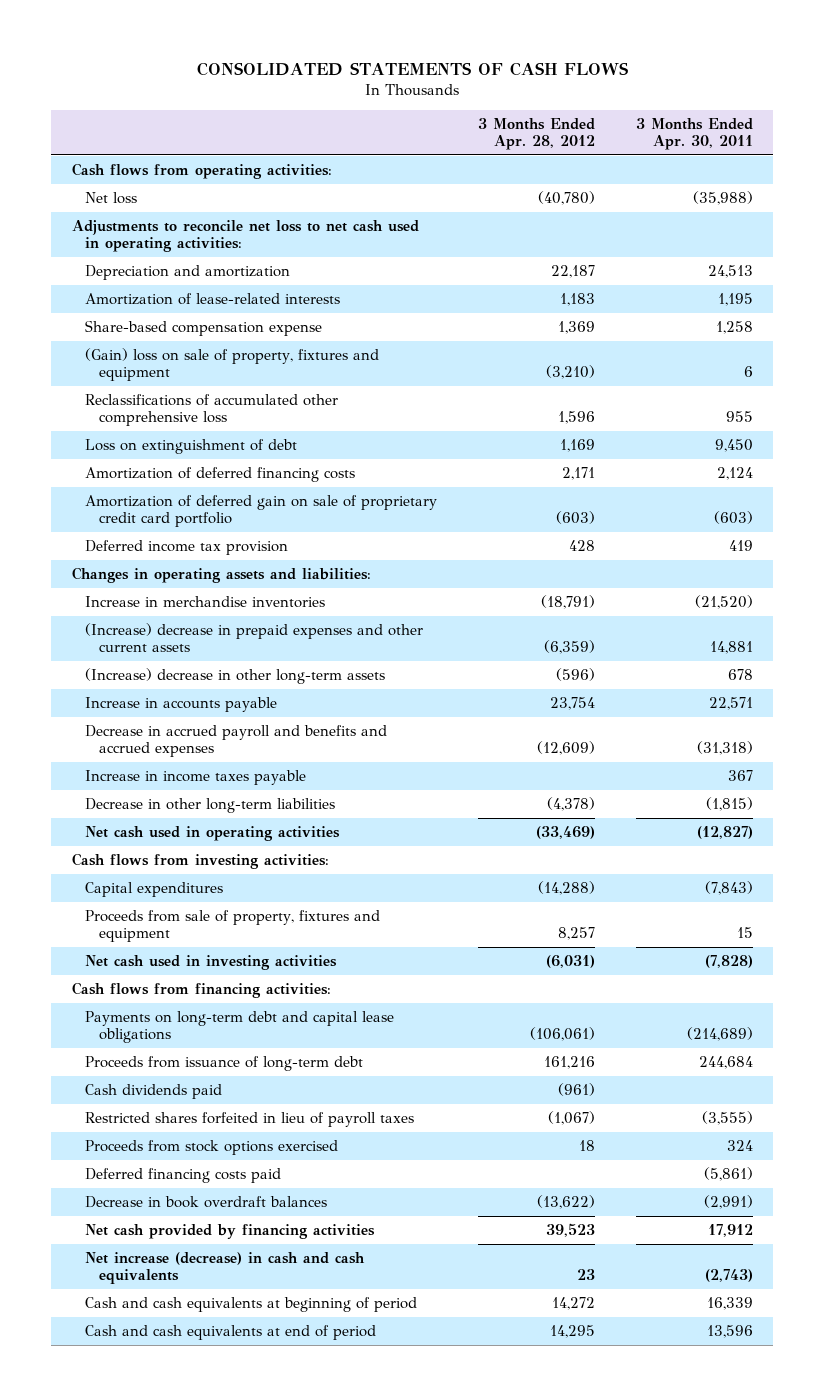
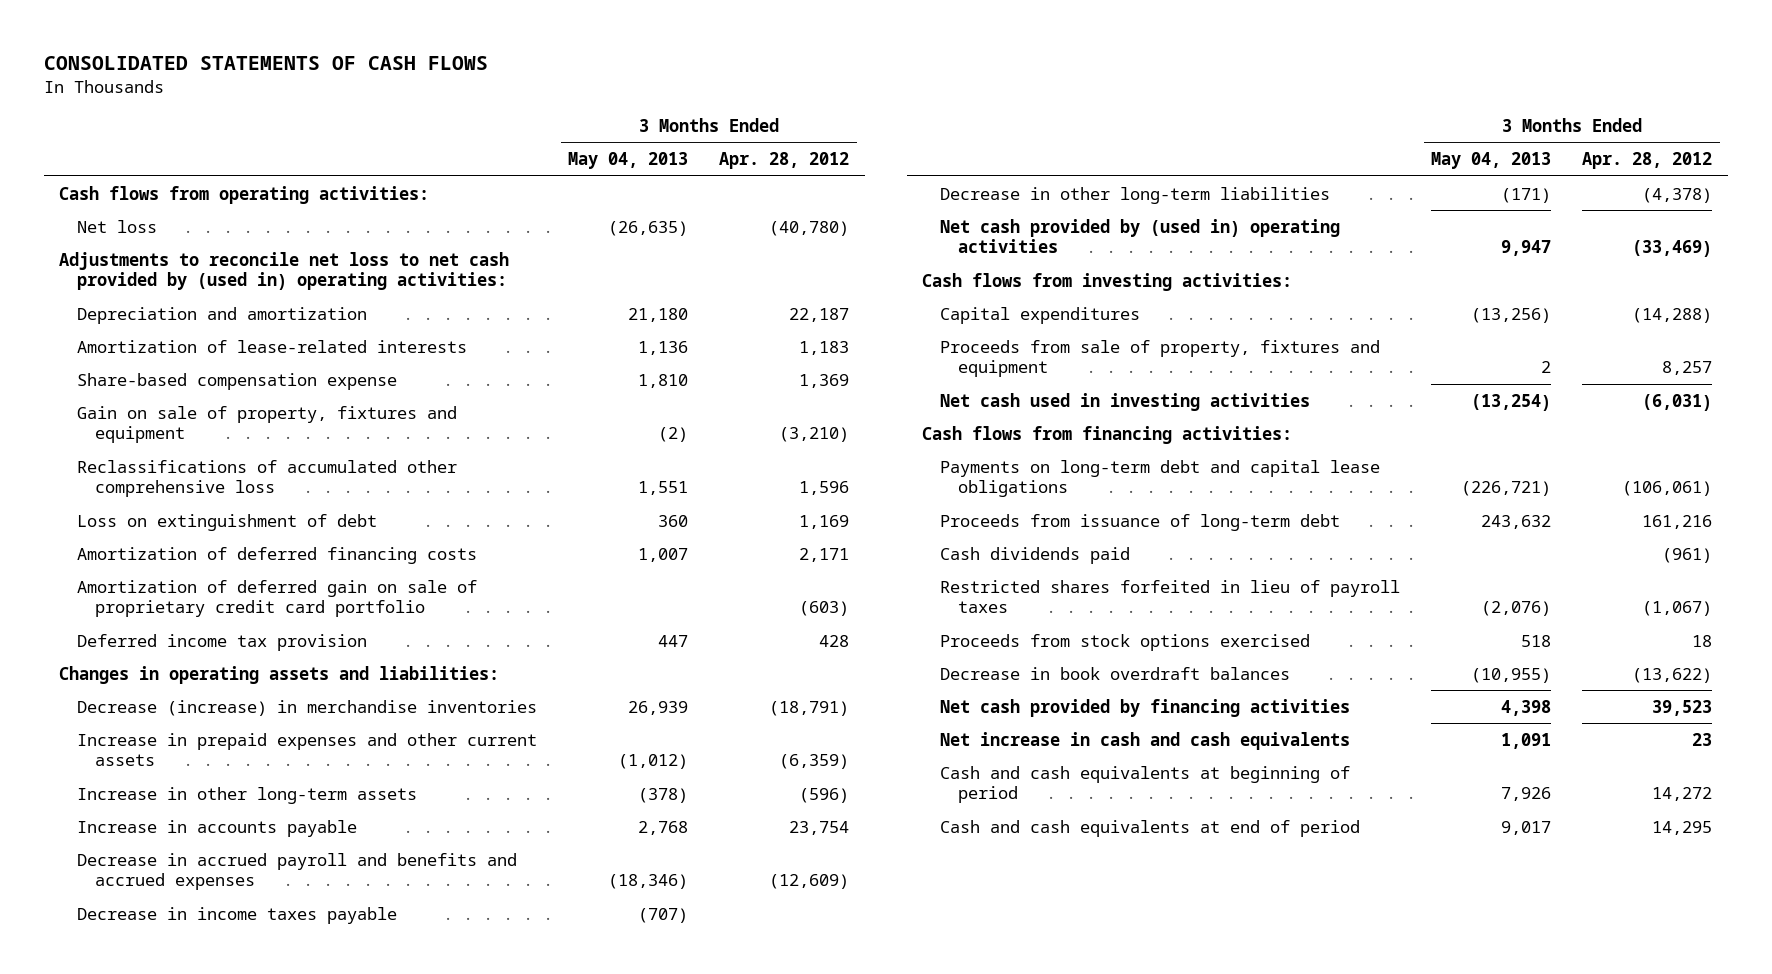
- | 3 Months Ended Apr. 28, 2012 | 3 Months Ended Apr. 30, 2011
+ | 3 Months Ended May 04, 2013 | 3 Months Ended Apr. 28, 2012
- Adjustments to reconcile net loss to net cash used in operating activities:
+ Adjustments to reconcile net loss to net cash provided by (used in) operating activities:
- (Gain) loss on sale of property, fixtures and equipment | (3,210) | 6
+ Gain on sale of property, fixtures and equipment | (2) | (3,210)
- Increase in merchandise inventories | (18,791) | (21,520)
- (Increase) decrease in prepaid expenses and other current assets | (6,359) | 14,881
- (Increase) decrease in other long-term assets | (596) | 678
+ Decrease (increase) in merchandise inventories | 26,939 | (18,791)
+ Increase in prepaid expenses and other current assets | (1,012) | (6,359)
+ Increase in other long-term assets | (378) | (596)
- Increase in income taxes payable | | 367
+ Decrease in income taxes payable | (707) |
- Net cash used in operating activities | (33,469) | (12,827)
+ Net cash provided by (used in) operating activities | 9,947 | (33,469)
- Deferred financing costs paid | | (5,861)
- Net increase (decrease) in cash and cash equivalents | 23 | (2,743)
+ Net increase in cash and cash equivalents | 1,091 | 23

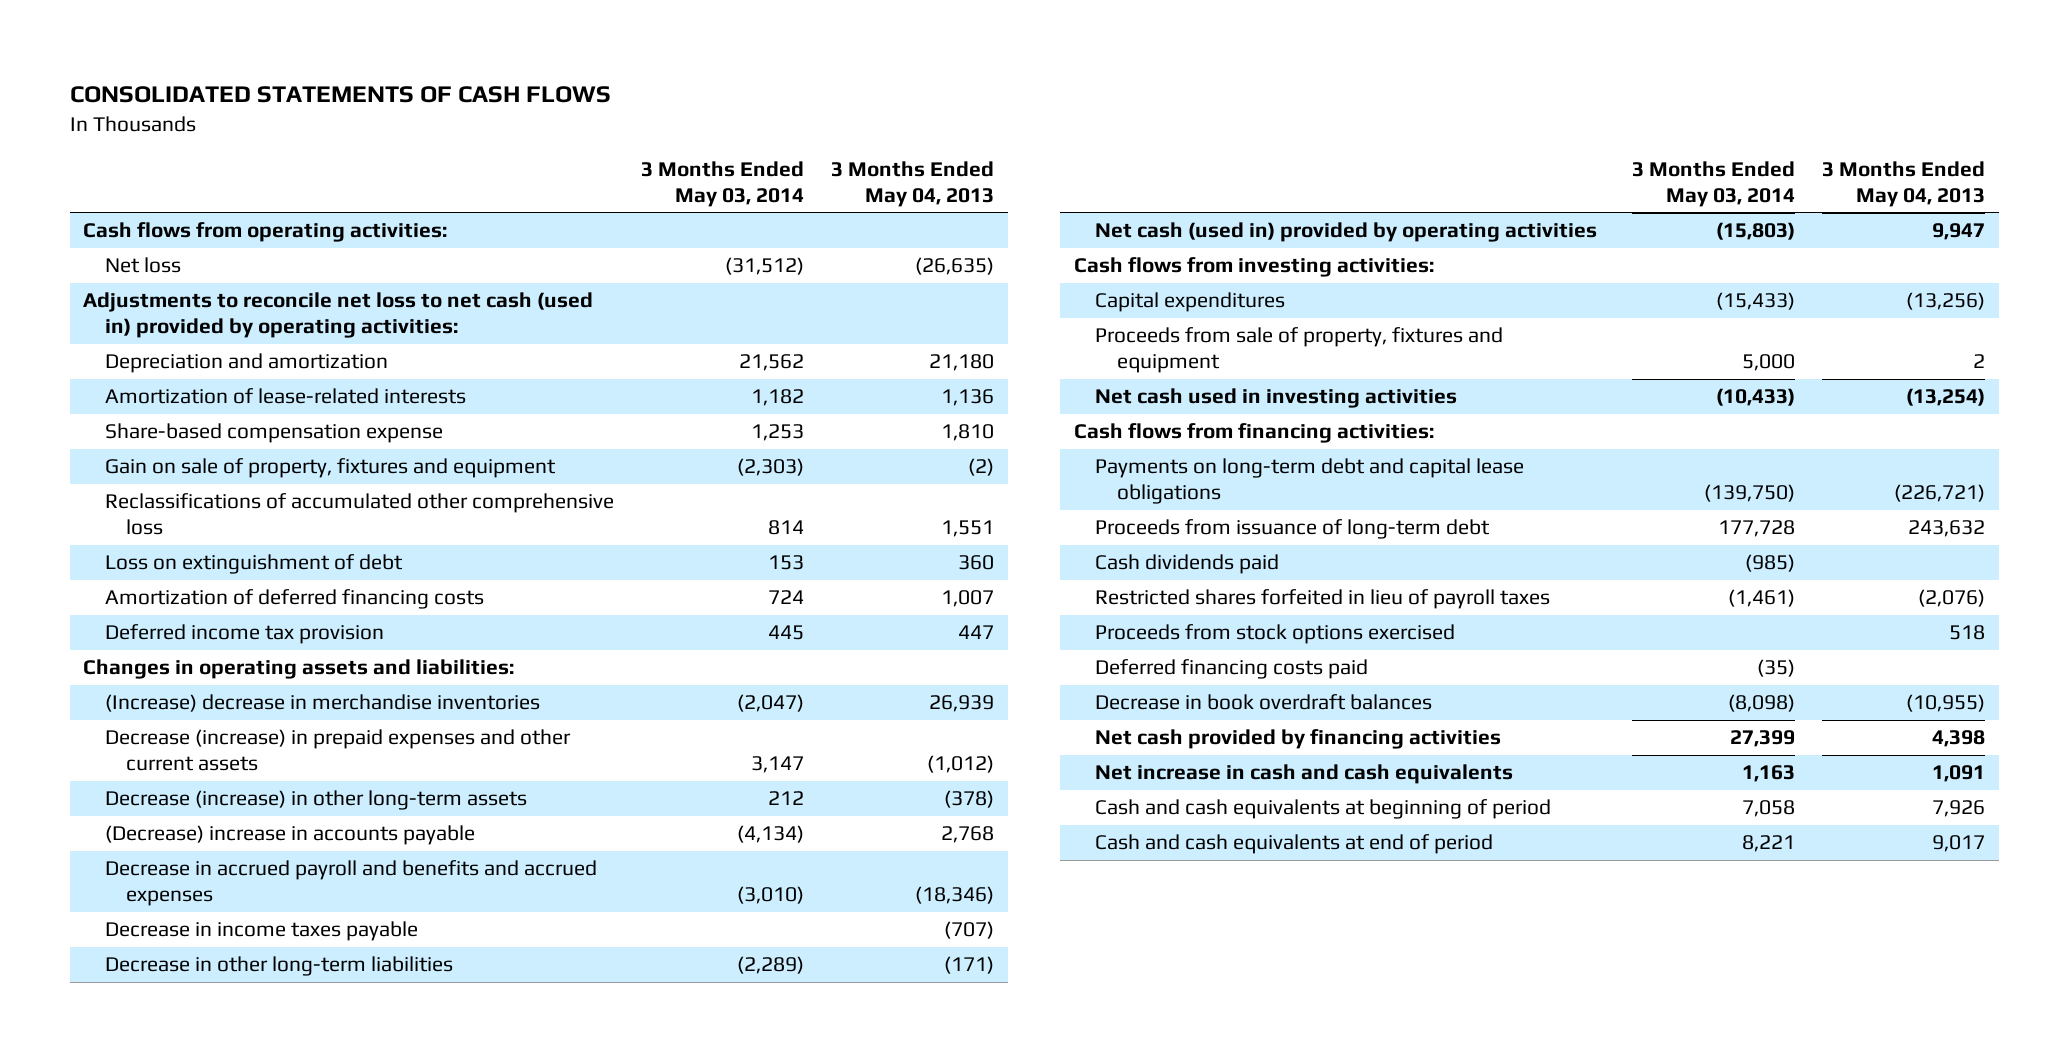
- | 3 Months Ended May 04, 2013 | 3 Months Ended Apr. 28, 2012
+ | 3 Months Ended May 03, 2014 | 3 Months Ended May 04, 2013
- Adjustments to reconcile net loss to net cash provided by (used in) operating activities:
+ Adjustments to reconcile net loss to net cash (used in) provided by operating activities:
- Amortization of deferred gain on sale of proprietary credit card portfolio | | (603)
- Decrease (increase) in merchandise inventories | 26,939 | (18,791)
- Increase in prepaid expenses and other current assets | (1,012) | (6,359)
- Increase in other long-term assets | (378) | (596)
- Increase in accounts payable | 2,768 | 23,754
+ (Increase) decrease in merchandise inventories | (2,047) | 26,939
+ Decrease (increase) in prepaid expenses and other current assets | 3,147 | (1,012)
+ Decrease (increase) in other long-term assets | 212 | (378)
+ (Decrease) increase in accounts payable | (4,134) | 2,768
- Net cash provided by (used in) operating activities | 9,947 | (33,469)
+ Net cash (used in) provided by operating activities | (15,803) | 9,947
+ Deferred financing costs paid | (35) |

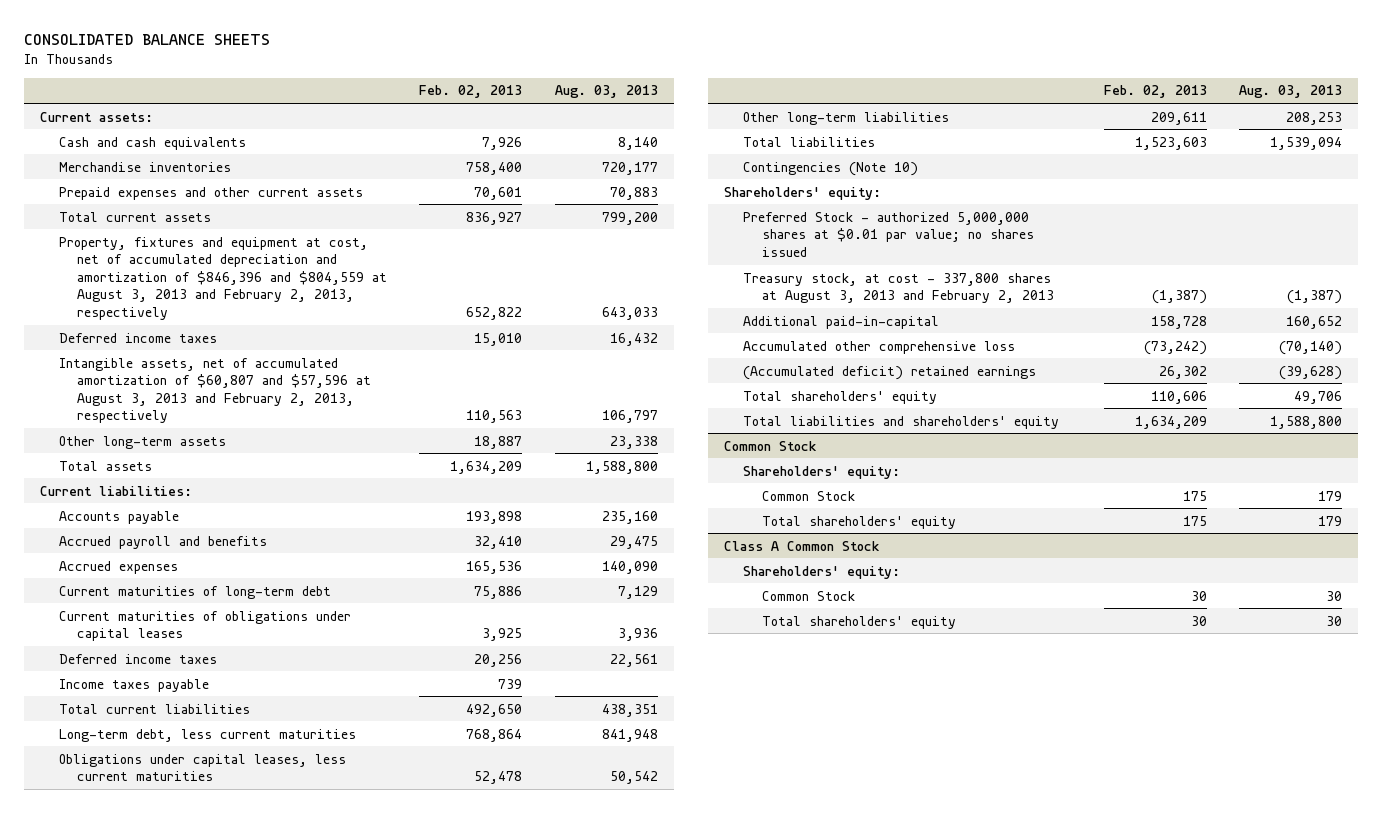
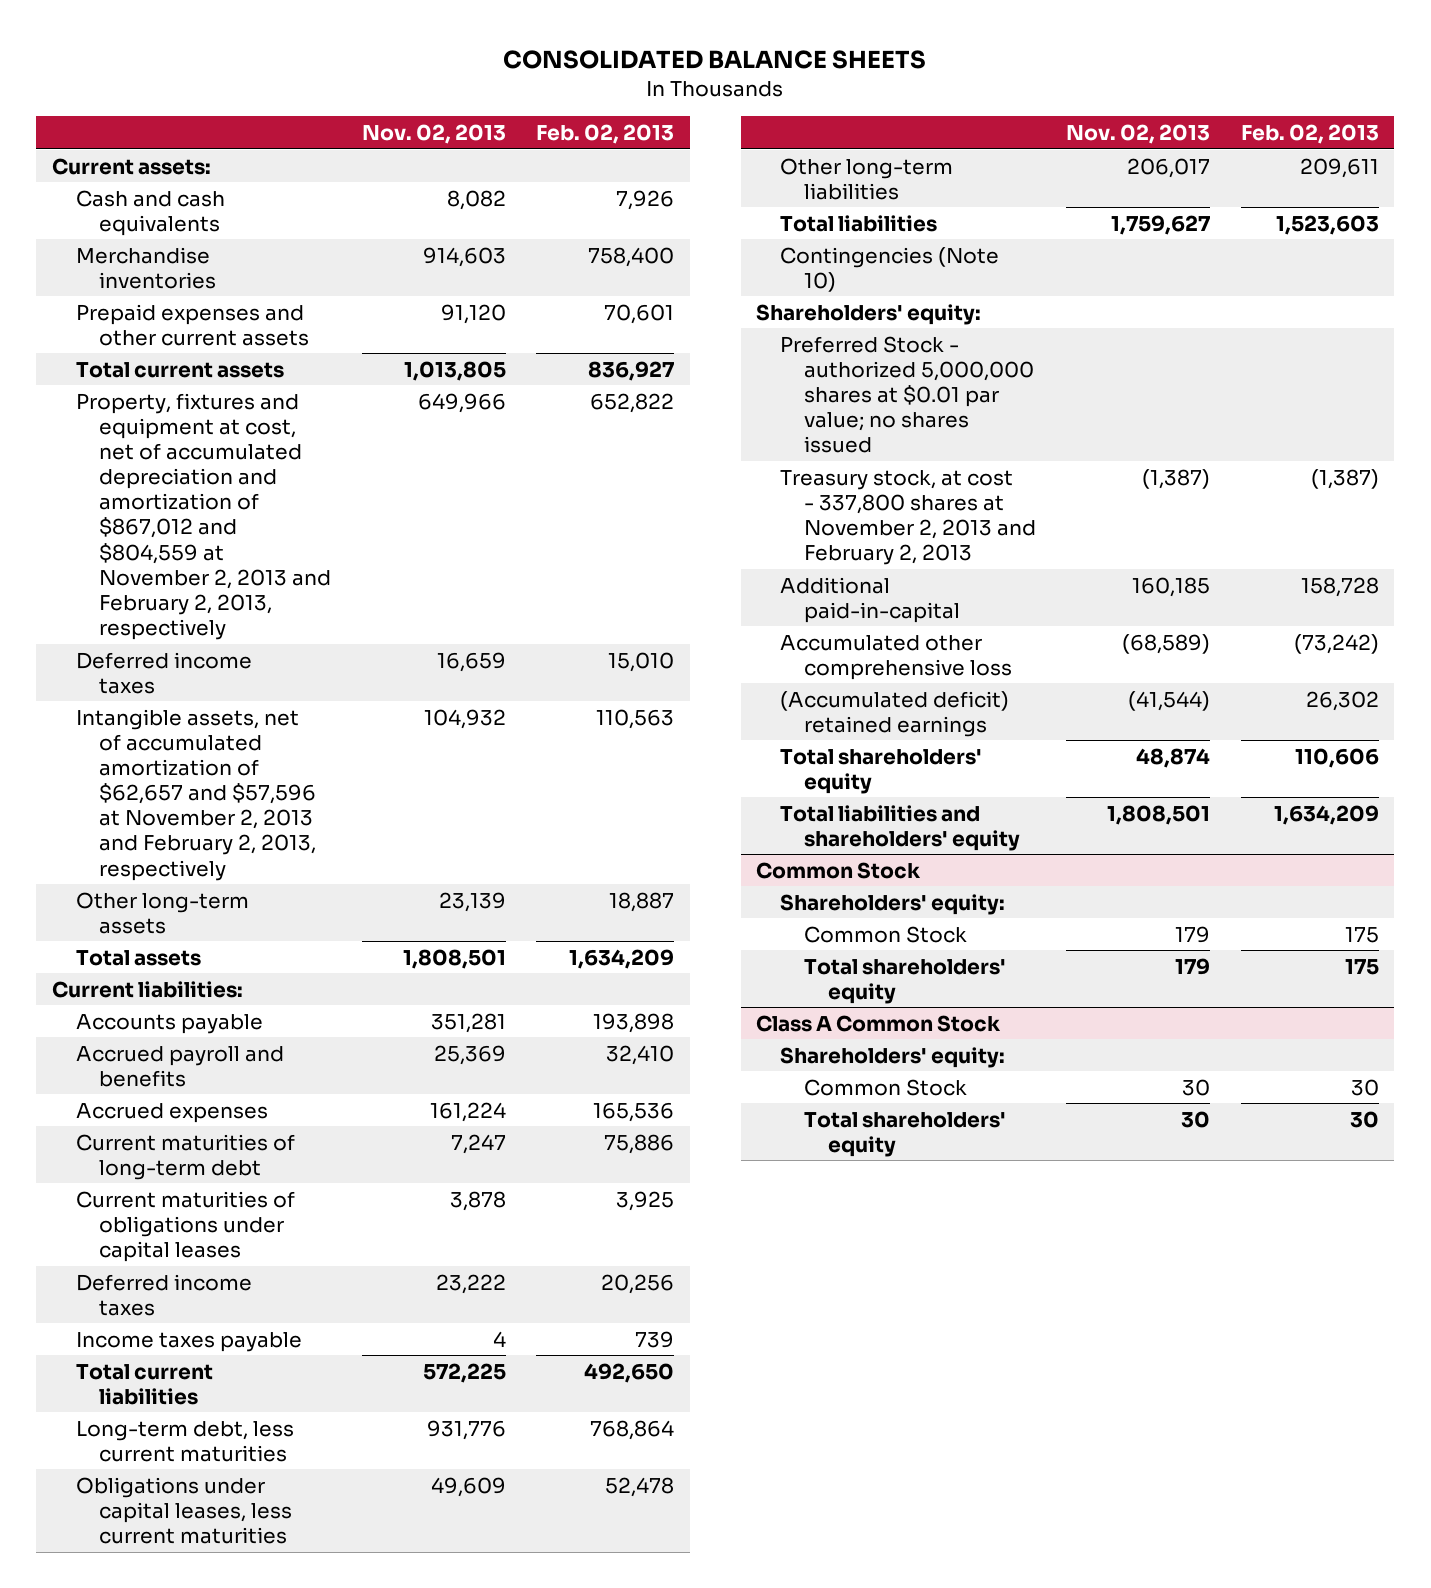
- | Feb. 02, 2013 | Aug. 03, 2013
+ | Nov. 02, 2013 | Feb. 02, 2013
- Property, fixtures and equipment at cost, net of accumulated depreciation and amortization of $846,396 and $804,559 at August 3, 2013 and February 2, 2013, respectively | 652,822 | 643,033
+ Property, fixtures and equipment at cost, net of accumulated depreciation and amortization of $867,012 and $804,559 at November 2, 2013 and February 2, 2013, respectively | 649,966 | 652,822
- Intangible assets, net of accumulated amortization of $60,807 and $57,596 at August 3, 2013 and February 2, 2013, respectively | 110,563 | 106,797
+ Intangible assets, net of accumulated amortization of $62,657 and $57,596 at November 2, 2013 and February 2, 2013, respectively | 104,932 | 110,563
- Treasury stock, at cost - 337,800 shares at August 3, 2013 and February 2, 2013 | (1,387) | (1,387)
+ Treasury stock, at cost - 337,800 shares at November 2, 2013 and February 2, 2013 | (1,387) | (1,387)

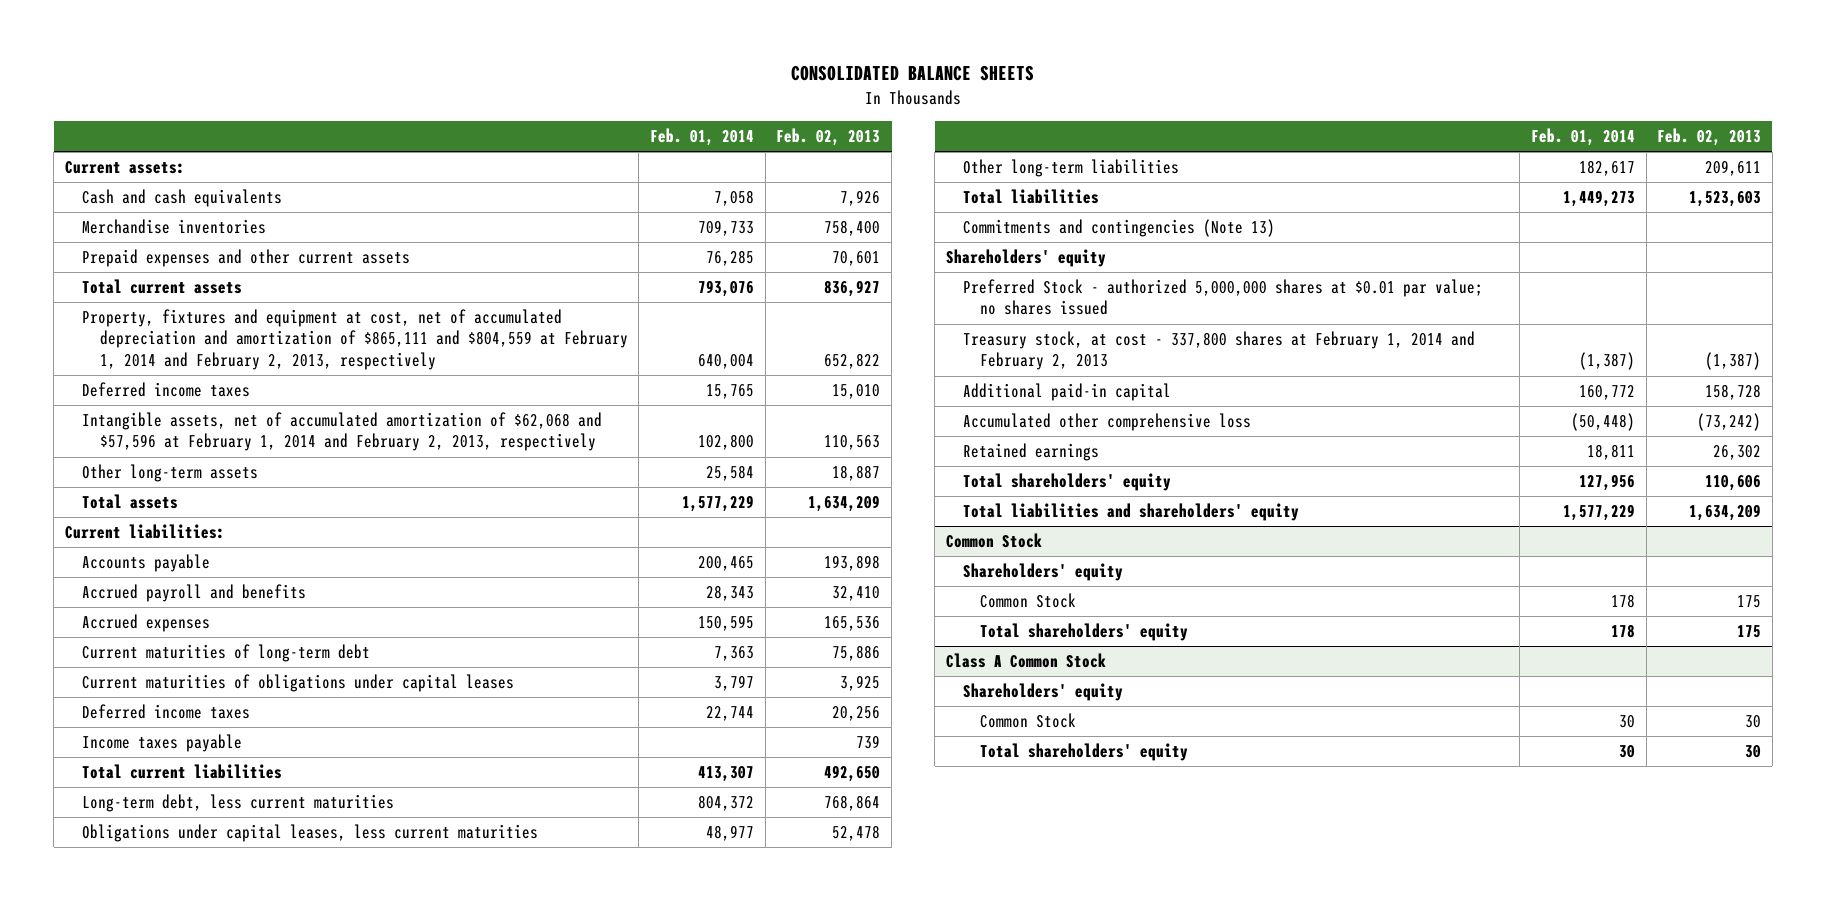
- | Nov. 02, 2013 | Feb. 02, 2013
+ | Feb. 01, 2014 | Feb. 02, 2013
- Property, fixtures and equipment at cost, net of accumulated depreciation and amortization of $867,012 and $804,559 at November 2, 2013 and February 2, 2013, respectively | 649,966 | 652,822
+ Property, fixtures and equipment at cost, net of accumulated depreciation and amortization of $865,111 and $804,559 at February 1, 2014 and February 2, 2013, respectively | 640,004 | 652,822
- Intangible assets, net of accumulated amortization of $62,657 and $57,596 at November 2, 2013 and February 2, 2013, respectively | 104,932 | 110,563
+ Intangible assets, net of accumulated amortization of $62,068 and $57,596 at February 1, 2014 and February 2, 2013, respectively | 102,800 | 110,563
- Contingencies (Note 10)
- Shareholders' equity:
+ Commitments and contingencies (Note 13)
+ Shareholders' equity
- Treasury stock, at cost - 337,800 shares at November 2, 2013 and February 2, 2013 | (1,387) | (1,387)
- Additional paid-in-capital | 160,185 | 158,728
+ Treasury stock, at cost - 337,800 shares at February 1, 2014 and February 2, 2013 | (1,387) | (1,387)
+ Additional paid-in capital | 160,772 | 158,728
- (Accumulated deficit) retained earnings | (41,544) | 26,302
+ Retained earnings | 18,811 | 26,302
@ Common Stock
- Shareholders' equity:
+ Shareholders' equity
@ Class A Common Stock
- Shareholders' equity:
+ Shareholders' equity

